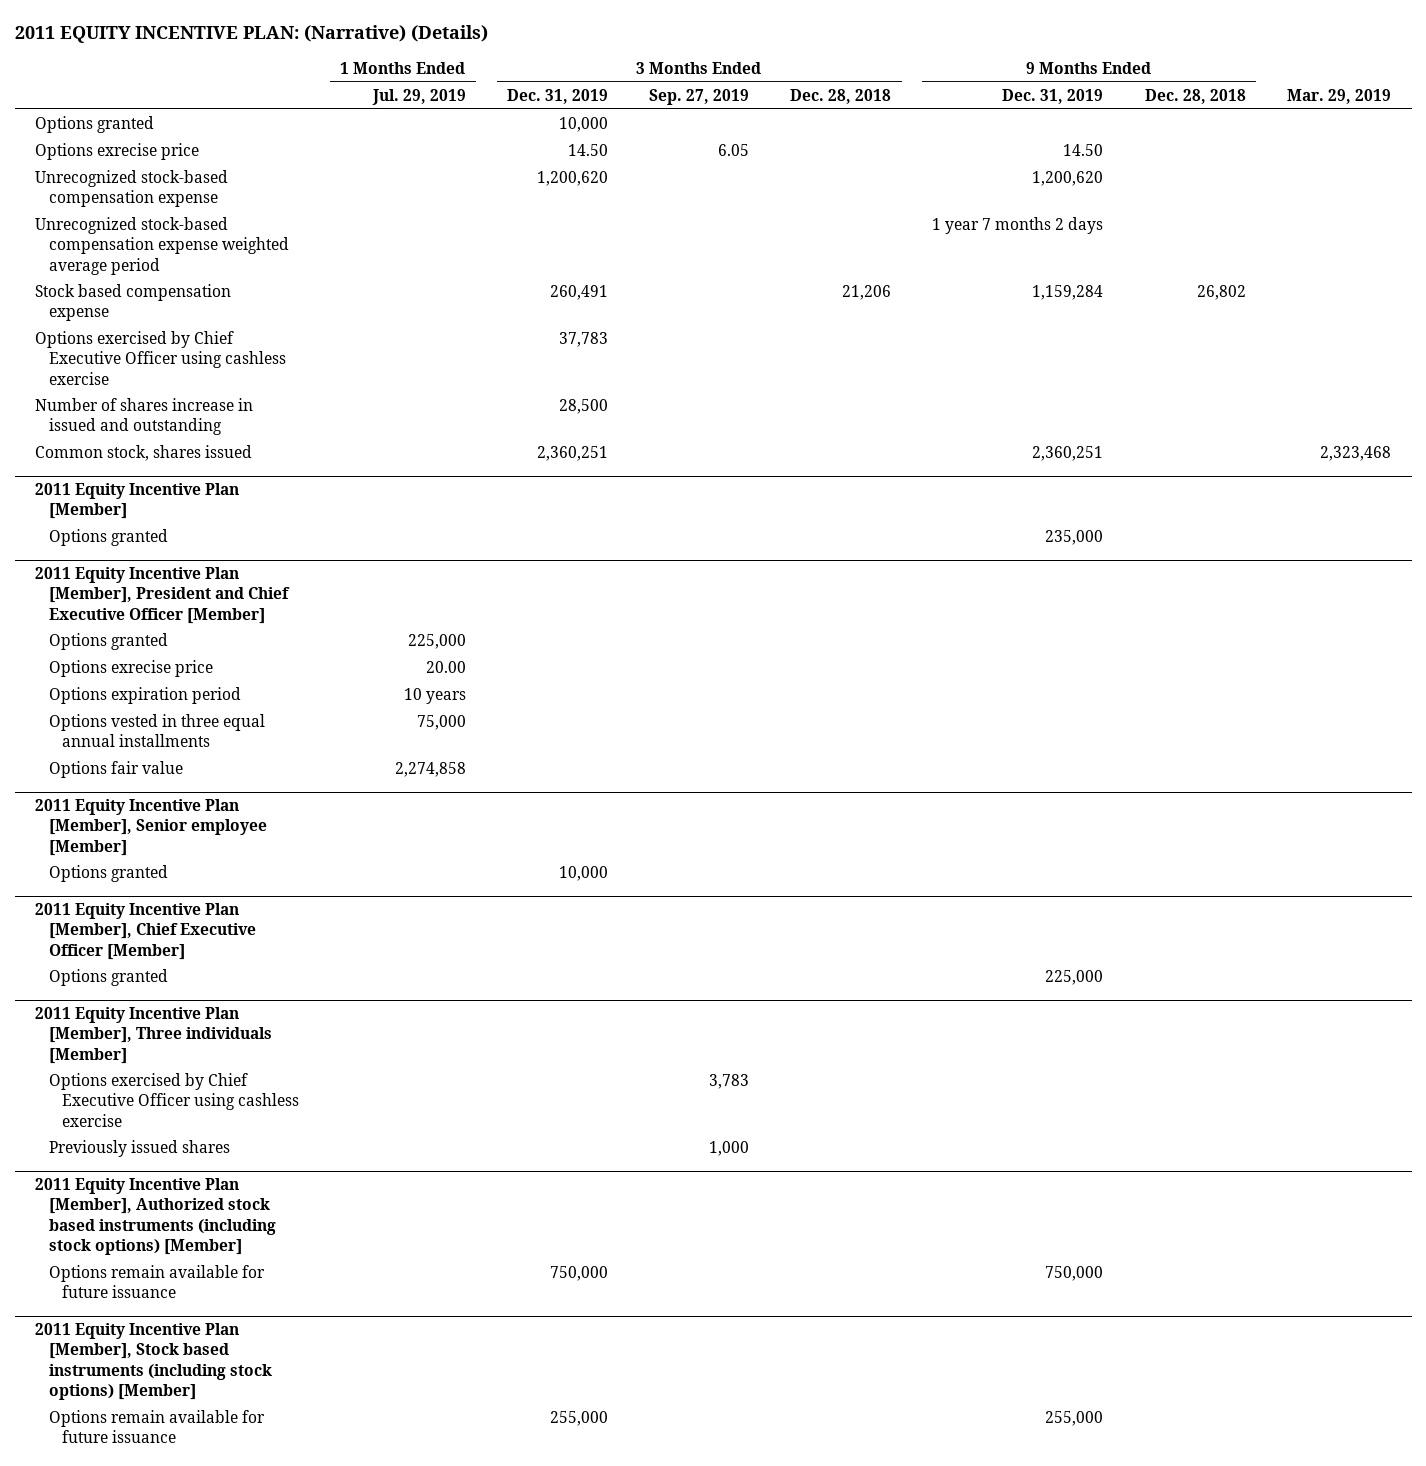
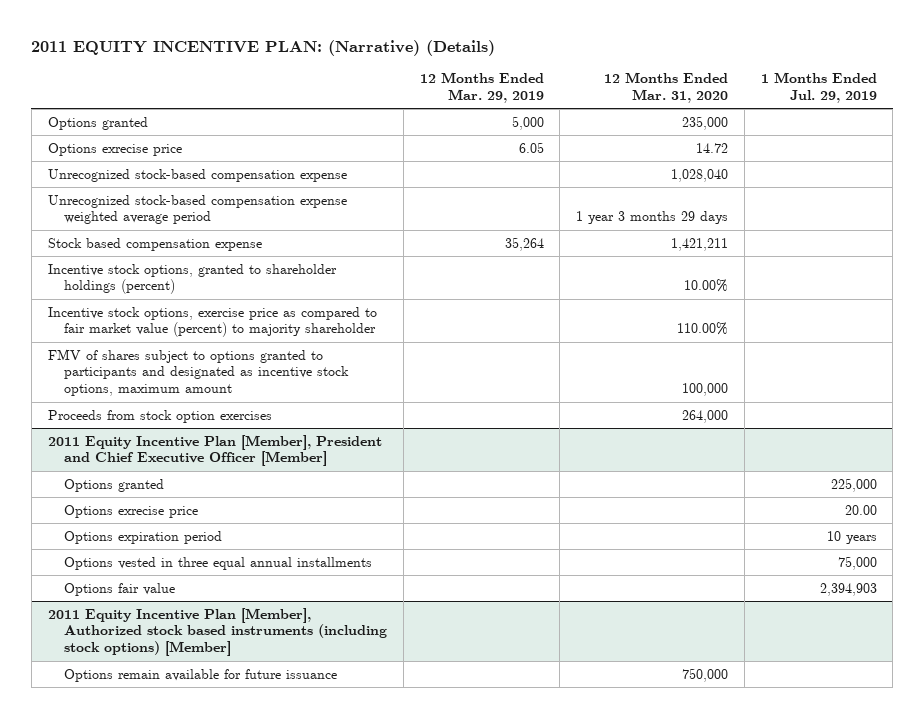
- | 1 Months Ended Jul. 29, 2019 | 3 Months Ended Dec. 31, 2019 | 3 Months Ended Sep. 27, 2019 | 3 Months Ended Dec. 28, 2018 | 9 Months Ended Dec. 31, 2019 | 9 Months Ended Dec. 28, 2018 | Mar. 29, 2019
+ | 12 Months Ended Mar. 29, 2019 | 12 Months Ended Mar. 31, 2020 | 1 Months Ended Jul. 29, 2019
- Options exercised by Chief Executive Officer using cashless exercise | | 37,783 | | | | |
- Number of shares increase in issued and outstanding | | 28,500 | | | | |
- Common stock, shares issued | | 2,360,251 | | | 2,360,251 | | 2,323,468
- 2011 Equity Incentive Plan [Member]
- Options granted | | | | | 235,000 | |
+ Incentive stock options, granted to shareholder holdings (percent) | | 10.00% |
+ Incentive stock options, exercise price as compared to fair market value (percent) to majority shareholder | | 110.00% |
+ FMV of shares subject to options granted to participants and designated as incentive stock options, maximum amount | | 100,000 |
+ Proceeds from stock option exercises | | 264,000 |
@ 2011 Equity Incentive Plan [Member], President and Chief Executive Officer [Member]
- Options fair value | 2,274,858 | | | | | |
- 2011 Equity Incentive Plan [Member], Senior employee [Member]
- Options granted | | 10,000 | | | | |
- 2011 Equity Incentive Plan [Member], Chief Executive Officer [Member]
- Options granted | | | | | 225,000 | |
- 2011 Equity Incentive Plan [Member], Three individuals [Member]
- Options exercised by Chief Executive Officer using cashless exercise | | | 3,783 | | | |
- Previously issued shares | | | 1,000 | | | |
@ 2011 Equity Incentive Plan [Member], President and Chief Executive Officer [Member]
+ Options fair value | | | 2,394,903
- 2011 Equity Incentive Plan [Member], Stock based instruments (including stock options) [Member]
- Options remain available for future issuance | | 255,000 | | | 255,000 | |

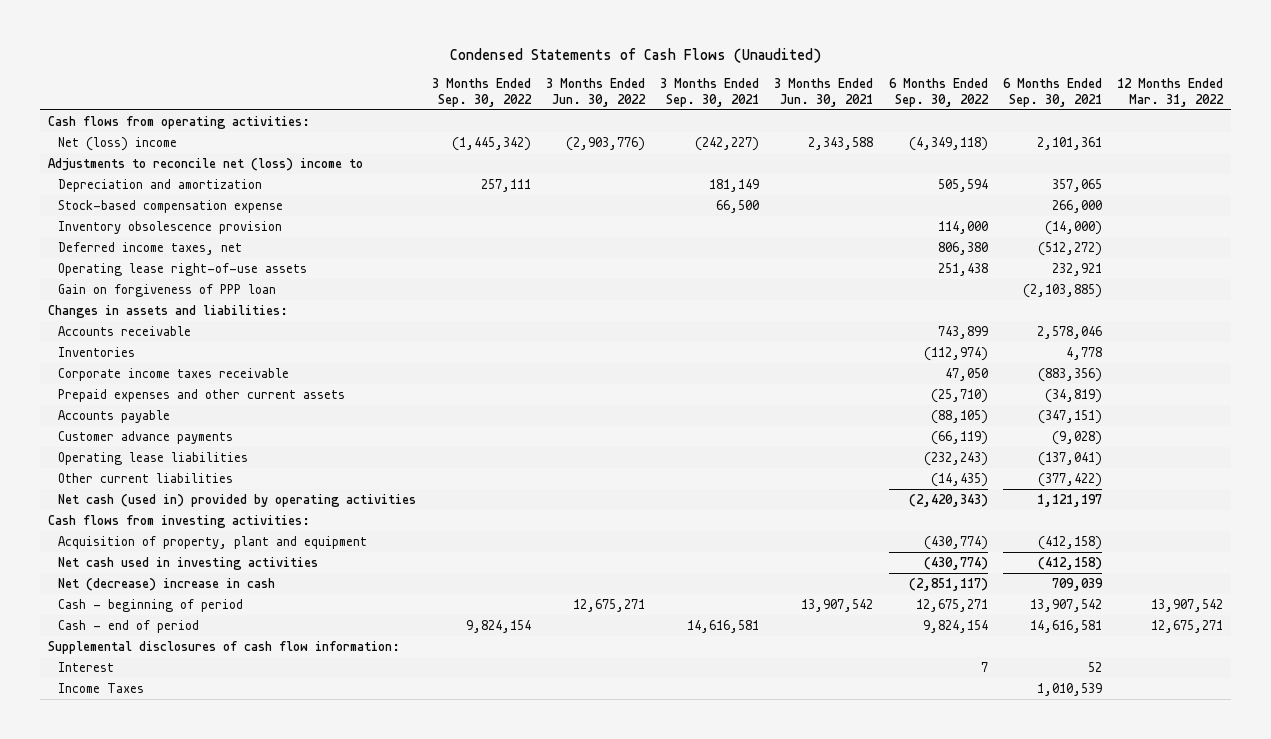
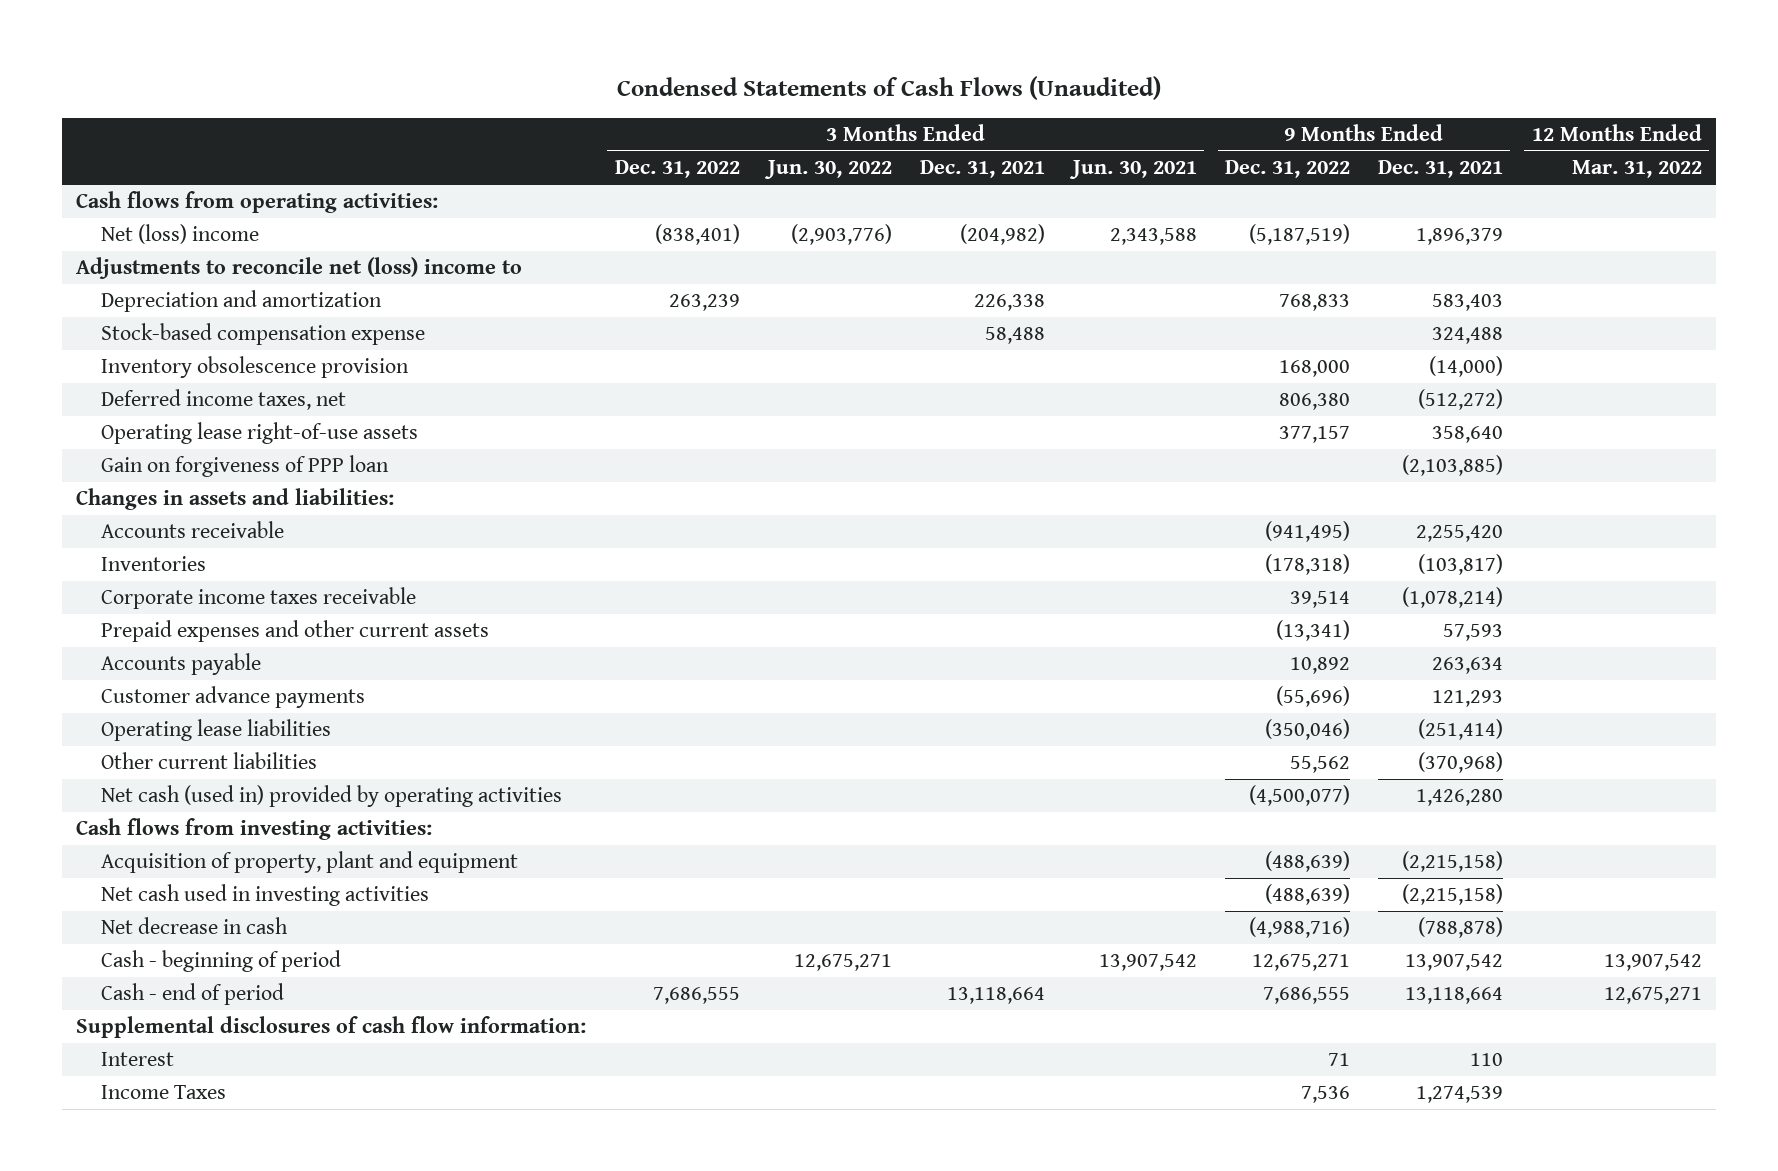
- | 3 Months Ended Sep. 30, 2022 | 3 Months Ended Jun. 30, 2022 | 3 Months Ended Sep. 30, 2021 | 3 Months Ended Jun. 30, 2021 | 6 Months Ended Sep. 30, 2022 | 6 Months Ended Sep. 30, 2021 | 12 Months Ended Mar. 31, 2022
+ | 3 Months Ended Dec. 31, 2022 | 3 Months Ended Jun. 30, 2022 | 3 Months Ended Dec. 31, 2021 | 3 Months Ended Jun. 30, 2021 | 9 Months Ended Dec. 31, 2022 | 9 Months Ended Dec. 31, 2021 | 12 Months Ended Mar. 31, 2022
- Net (decrease) increase in cash | | | | | (2,851,117) | 709,039 |
+ Net decrease in cash | | | | | (4,988,716) | (788,878) |

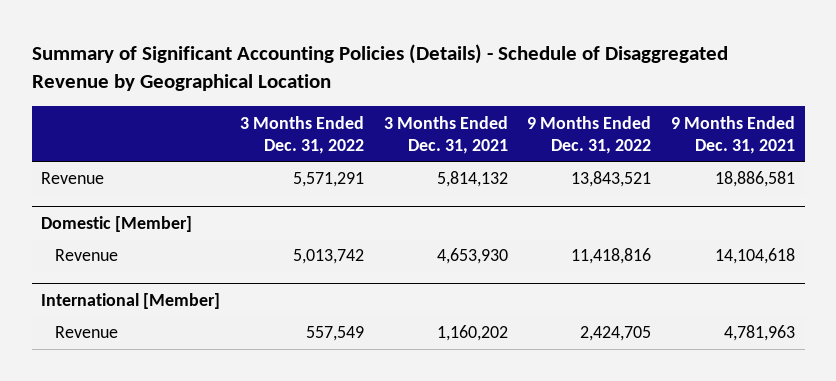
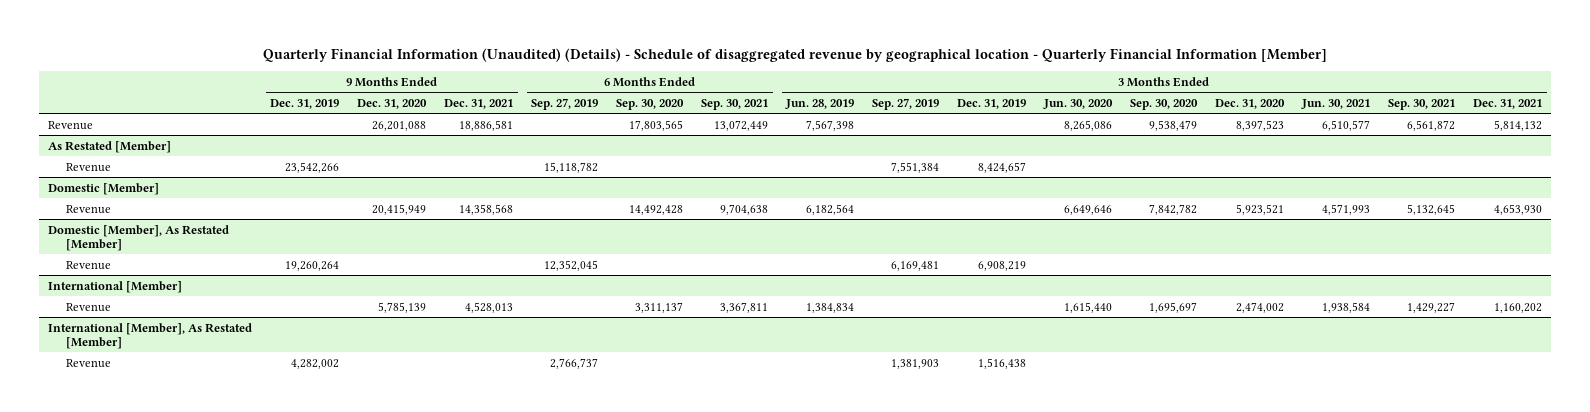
- Summary of Significant Accounting Policies (Details) - Schedule of Disaggregated Revenue by Geographical Location
+ Quarterly Financial Information (Unaudited) (Details) - Schedule of disaggregated revenue by geographical location - Quarterly Financial Information [Member]
- | 3 Months Ended Dec. 31, 2022 | 3 Months Ended Dec. 31, 2021 | 9 Months Ended Dec. 31, 2022 | 9 Months Ended Dec. 31, 2021
+ | 9 Months Ended Dec. 31, 2019 | 9 Months Ended Dec. 31, 2020 | 9 Months Ended Dec. 31, 2021 | 6 Months Ended Sep. 27, 2019 | 6 Months Ended Sep. 30, 2020 | 6 Months Ended Sep. 30, 2021 | 3 Months Ended Jun. 28, 2019 | 3 Months Ended Sep. 27, 2019 | 3 Months Ended Dec. 31, 2019 | 3 Months Ended Jun. 30, 2020 | 3 Months Ended Sep. 30, 2020 | 3 Months Ended Dec. 31, 2020 | 3 Months Ended Jun. 30, 2021 | 3 Months Ended Sep. 30, 2021 | 3 Months Ended Dec. 31, 2021
+ As Restated [Member]
+ Revenue | 23,542,266 | | | 15,118,782 | | | | 7,551,384 | 8,424,657 | | | | | |
@ Domestic [Member]
- Revenue | 5,013,742 | 4,653,930 | 11,418,816 | 14,104,618
+ Revenue | | 20,415,949 | 14,358,568 | | 14,492,428 | 9,704,638 | 6,182,564 | | | 6,649,646 | 7,842,782 | 5,923,521 | 4,571,993 | 5,132,645 | 4,653,930
+ Domestic [Member], As Restated [Member]
+ Revenue | 19,260,264 | | | 12,352,045 | | | | 6,169,481 | 6,908,219 | | | | | |
@ International [Member]
- Revenue | 557,549 | 1,160,202 | 2,424,705 | 4,781,963
+ Revenue | | 5,785,139 | 4,528,013 | | 3,311,137 | 3,367,811 | 1,384,834 | | | 1,615,440 | 1,695,697 | 2,474,002 | 1,938,584 | 1,429,227 | 1,160,202
+ International [Member], As Restated [Member]
+ Revenue | 4,282,002 | | | 2,766,737 | | | | 1,381,903 | 1,516,438 | | | | | |

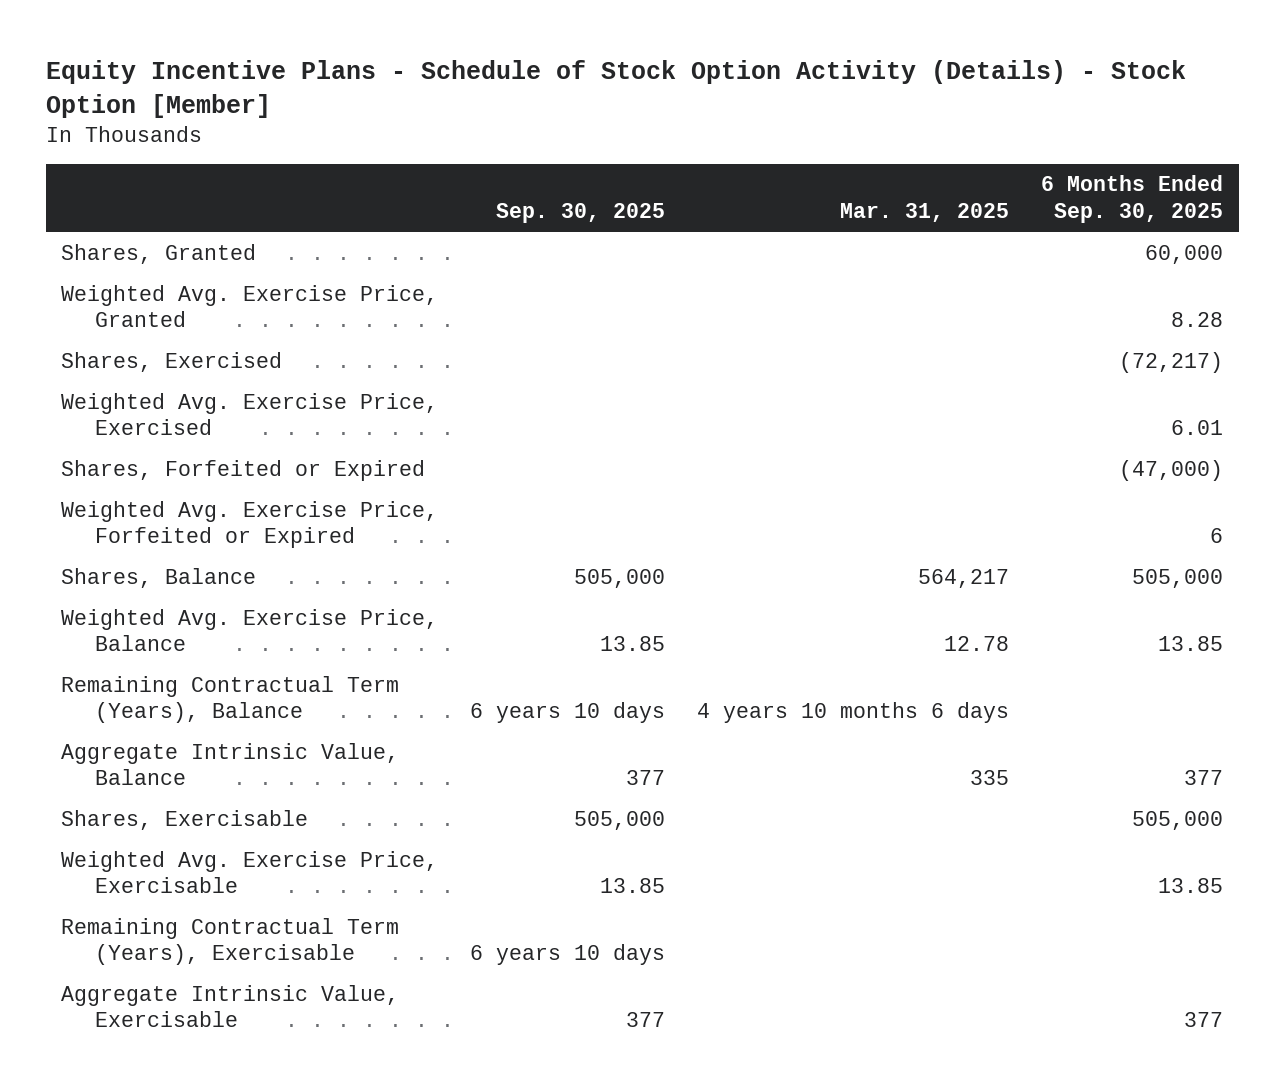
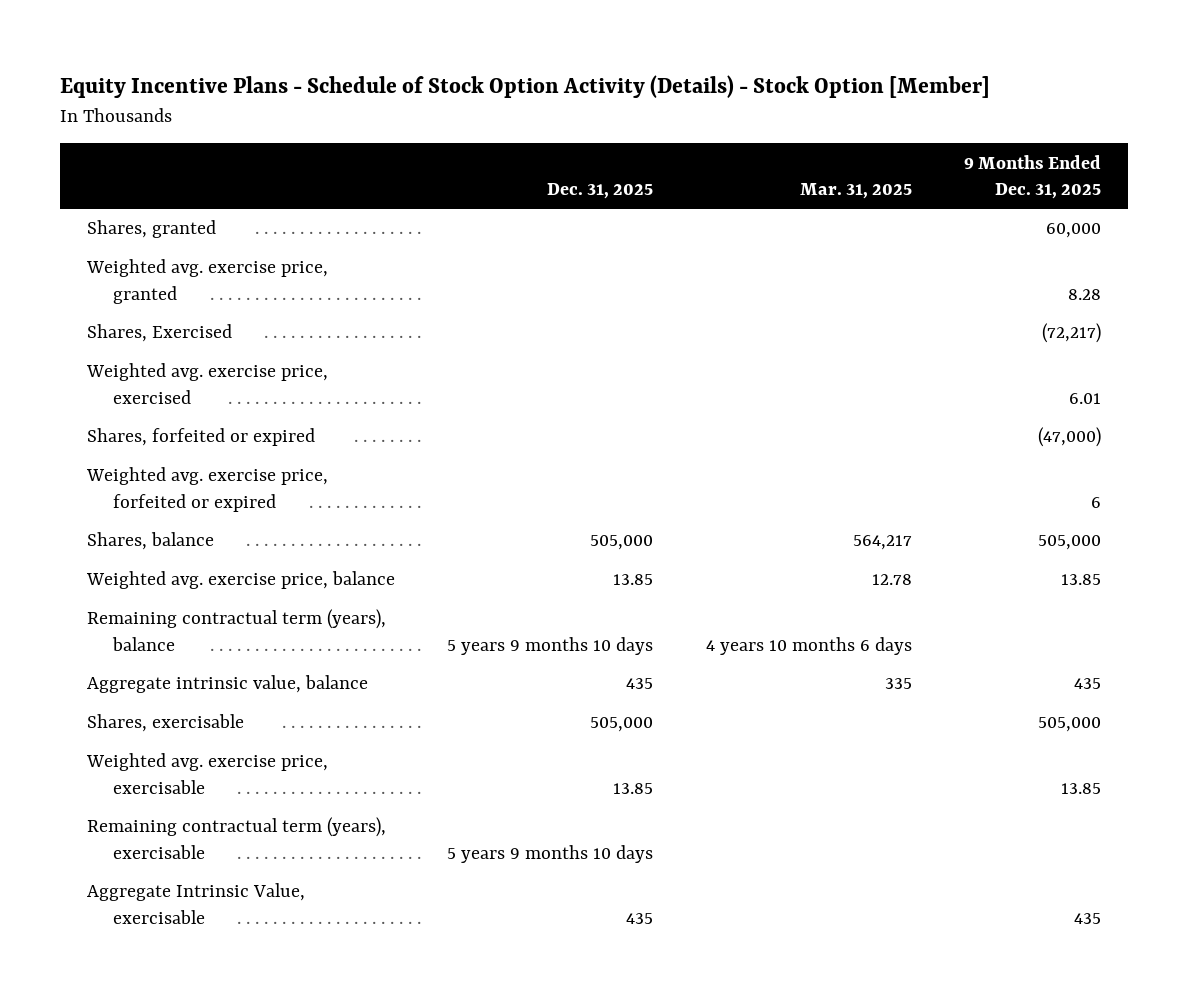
- | Sep. 30, 2025 | Mar. 31, 2025 | 6 Months Ended Sep. 30, 2025
+ | Dec. 31, 2025 | Mar. 31, 2025 | 9 Months Ended Dec. 31, 2025
- Shares, Granted | | | 60,000
- Weighted Avg. Exercise Price, Granted | | | 8.28
+ Shares, granted | | | 60,000
+ Weighted avg. exercise price, granted | | | 8.28
- Weighted Avg. Exercise Price, Exercised | | | 6.01
- Shares, Forfeited or Expired | | | (47,000)
- Weighted Avg. Exercise Price, Forfeited or Expired | | | 6
- Shares, Balance | 505,000 | 564,217 | 505,000
- Weighted Avg. Exercise Price, Balance | 13.85 | 12.78 | 13.85
- Remaining Contractual Term (Years), Balance | 6 years 10 days | 4 years 10 months 6 days |
- Aggregate Intrinsic Value, Balance | 377 | 335 | 377
- Shares, Exercisable | 505,000 | | 505,000
- Weighted Avg. Exercise Price, Exercisable | 13.85 | | 13.85
- Remaining Contractual Term (Years), Exercisable | 6 years 10 days | |
- Aggregate Intrinsic Value, Exercisable | 377 | | 377
+ Weighted avg. exercise price, exercised | | | 6.01
+ Shares, forfeited or expired | | | (47,000)
+ Weighted avg. exercise price, forfeited or expired | | | 6
+ Shares, balance | 505,000 | 564,217 | 505,000
+ Weighted avg. exercise price, balance | 13.85 | 12.78 | 13.85
+ Remaining contractual term (years), balance | 5 years 9 months 10 days | 4 years 10 months 6 days |
+ Aggregate intrinsic value, balance | 435 | 335 | 435
+ Shares, exercisable | 505,000 | | 505,000
+ Weighted avg. exercise price, exercisable | 13.85 | | 13.85
+ Remaining contractual term (years), exercisable | 5 years 9 months 10 days | |
+ Aggregate Intrinsic Value, exercisable | 435 | | 435

